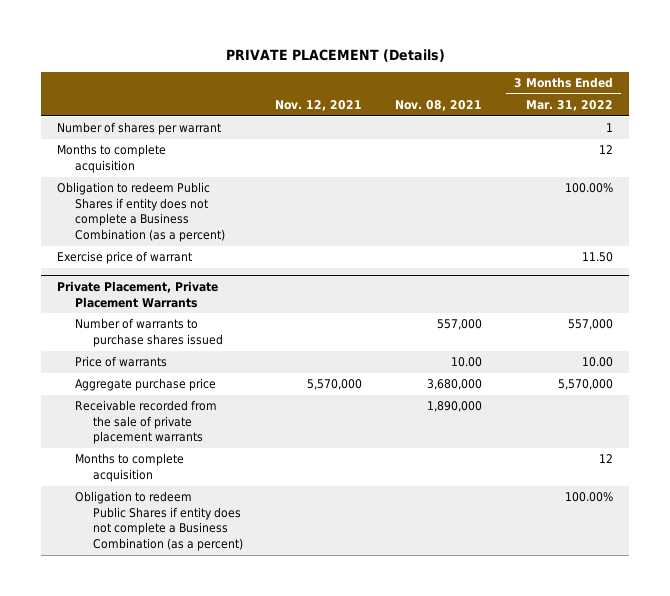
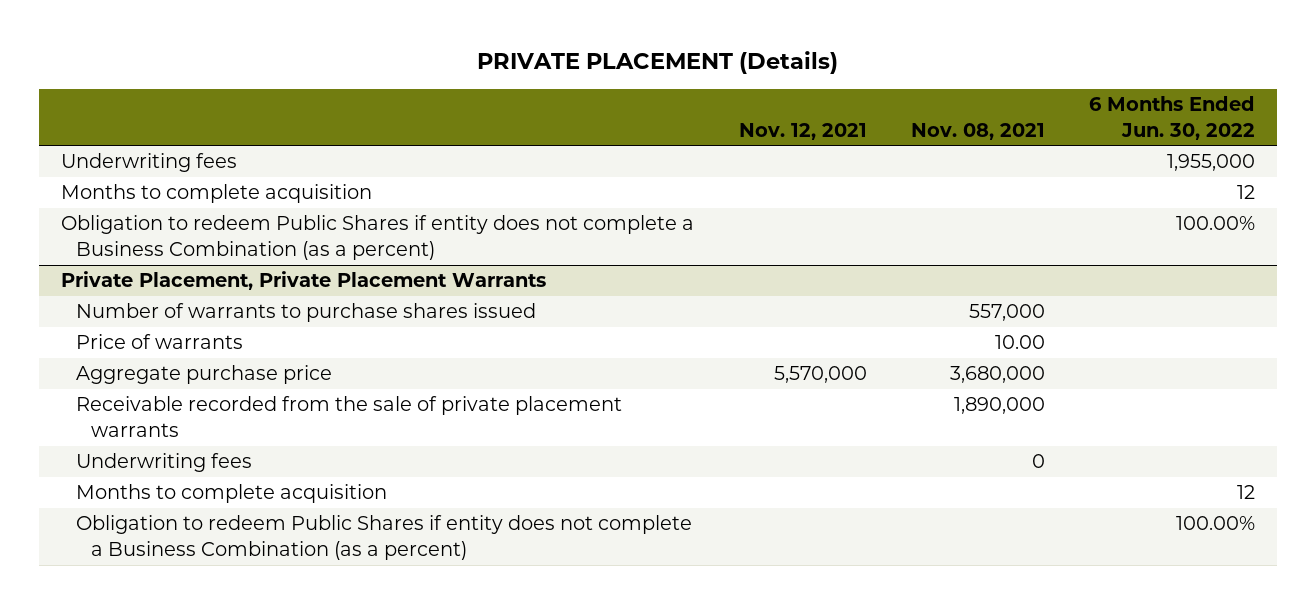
- | Nov. 12, 2021 | Nov. 08, 2021 | 3 Months Ended Mar. 31, 2022
+ | Nov. 12, 2021 | Nov. 08, 2021 | 6 Months Ended Jun. 30, 2022
- Number of shares per warrant | | | 1
+ Underwriting fees | | | 1,955,000
- Exercise price of warrant | | | 11.50
@ Private Placement, Private Placement Warrants
+ Underwriting fees | | 0 |

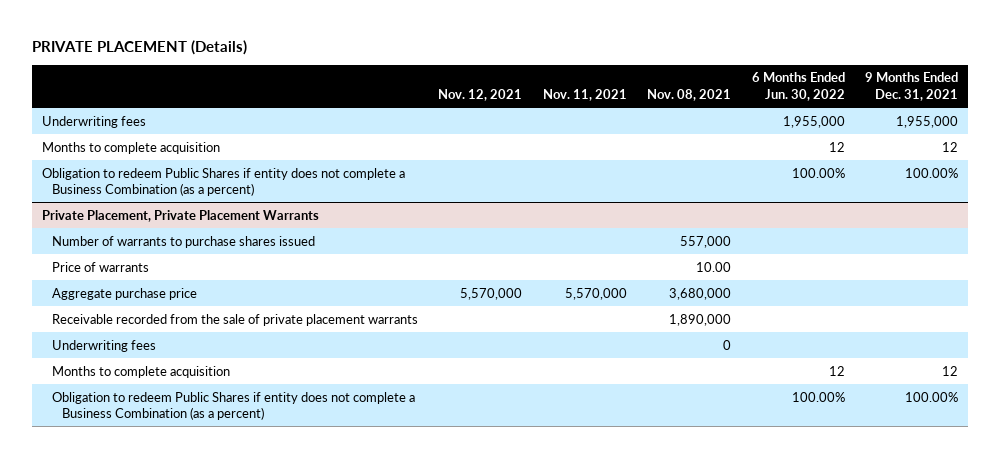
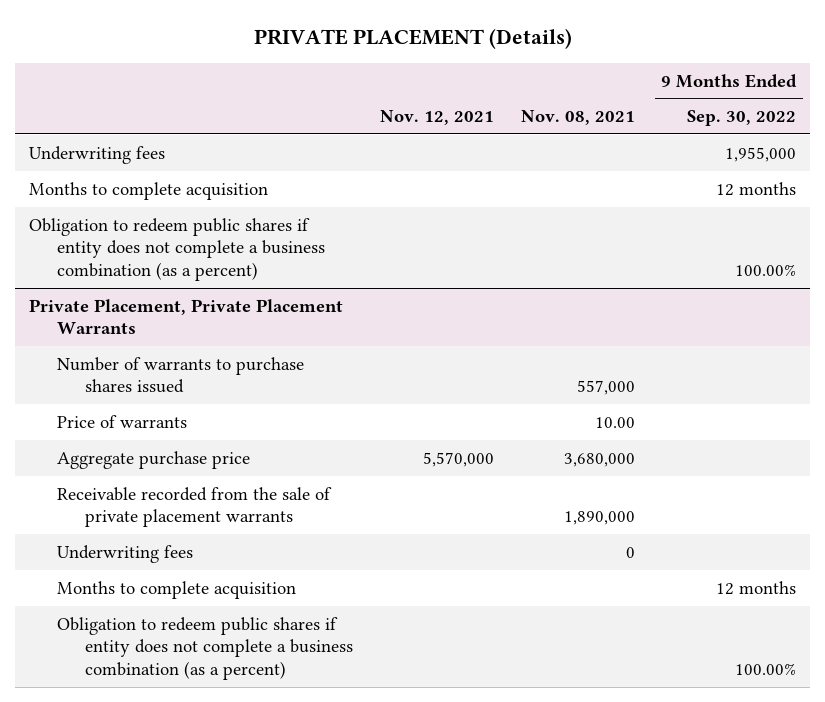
- | Nov. 12, 2021 | Nov. 11, 2021 | Nov. 08, 2021 | 6 Months Ended Jun. 30, 2022 | 9 Months Ended Dec. 31, 2021
+ | Nov. 12, 2021 | Nov. 08, 2021 | 9 Months Ended Sep. 30, 2022
- Obligation to redeem Public Shares if entity does not complete a Business Combination (as a percent) | | | | 100.00% | 100.00%
+ Obligation to redeem public shares if entity does not complete a business combination (as a percent) | | | 100.00%
@ Private Placement, Private Placement Warrants
- Obligation to redeem Public Shares if entity does not complete a Business Combination (as a percent) | | | | 100.00% | 100.00%
+ Obligation to redeem public shares if entity does not complete a business combination (as a percent) | | | 100.00%

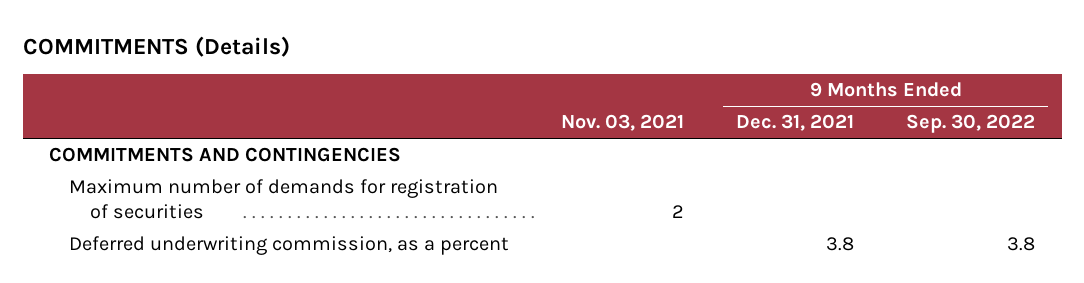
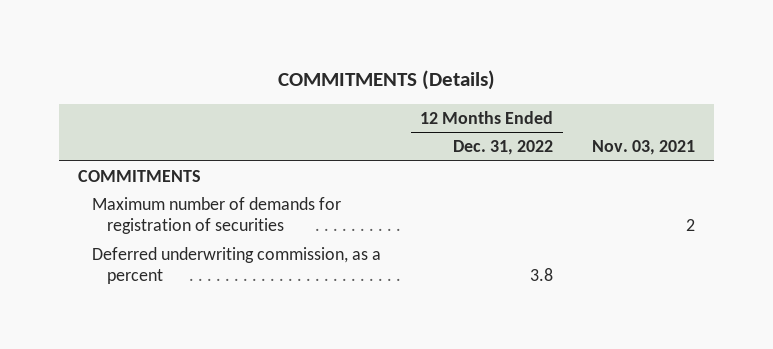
- | Nov. 03, 2021 | 9 Months Ended Dec. 31, 2021 | 9 Months Ended Sep. 30, 2022
+ | 12 Months Ended Dec. 31, 2022 | Nov. 03, 2021
- COMMITMENTS AND CONTINGENCIES
+ COMMITMENTS

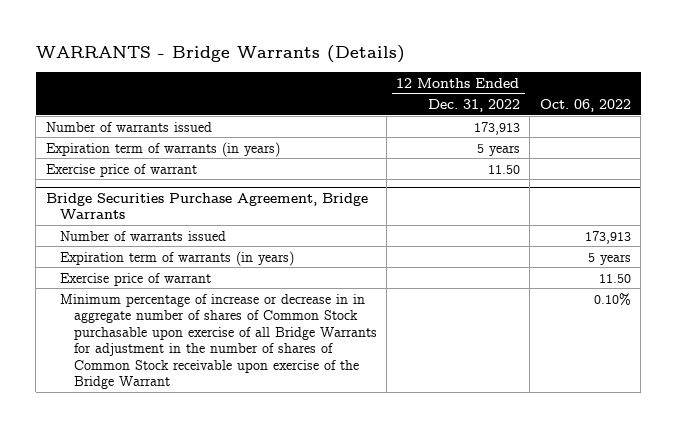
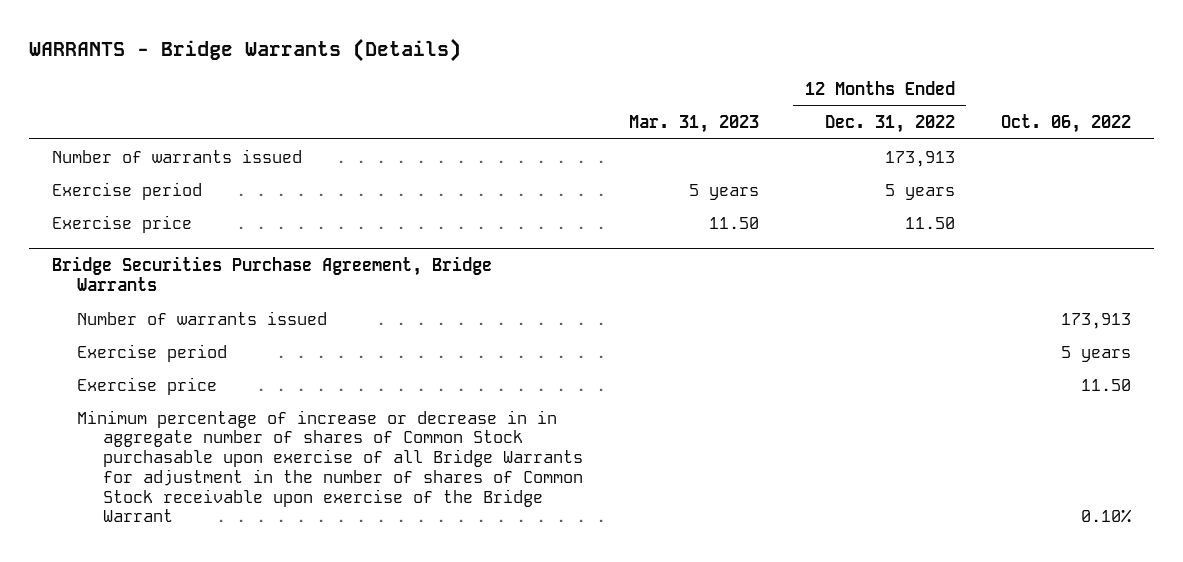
- | 12 Months Ended Dec. 31, 2022 | Oct. 06, 2022
+ | Mar. 31, 2023 | 12 Months Ended Dec. 31, 2022 | Oct. 06, 2022
- Expiration term of warrants (in years) | 5 years |
- Exercise price of warrant | 11.50 |
+ Exercise period | 5 years | 5 years |
+ Exercise price | 11.50 | 11.50 |
@ Bridge Securities Purchase Agreement, Bridge Warrants
- Expiration term of warrants (in years) | | 5 years
- Exercise price of warrant | | 11.50
+ Exercise period | | | 5 years
+ Exercise price | | | 11.50

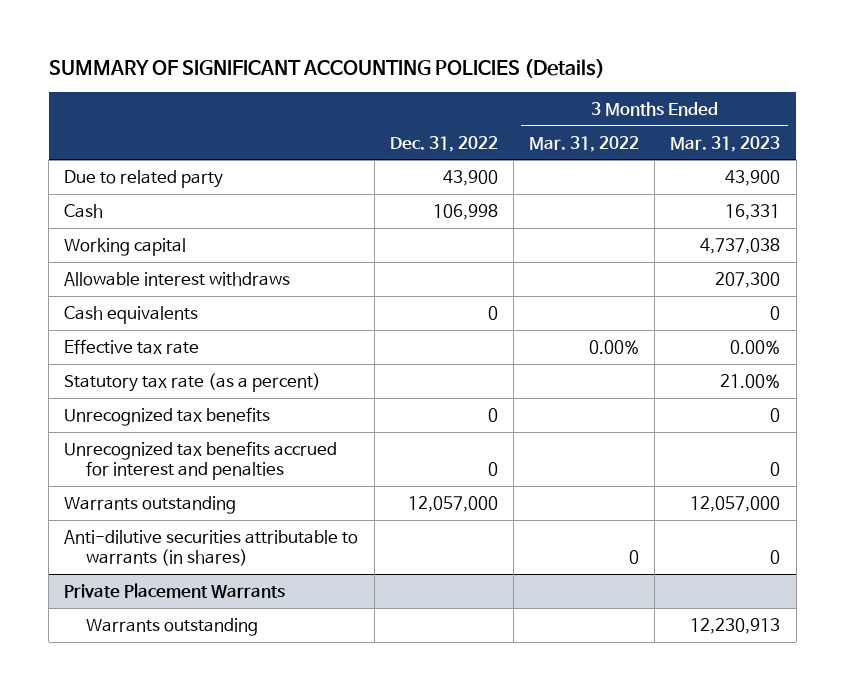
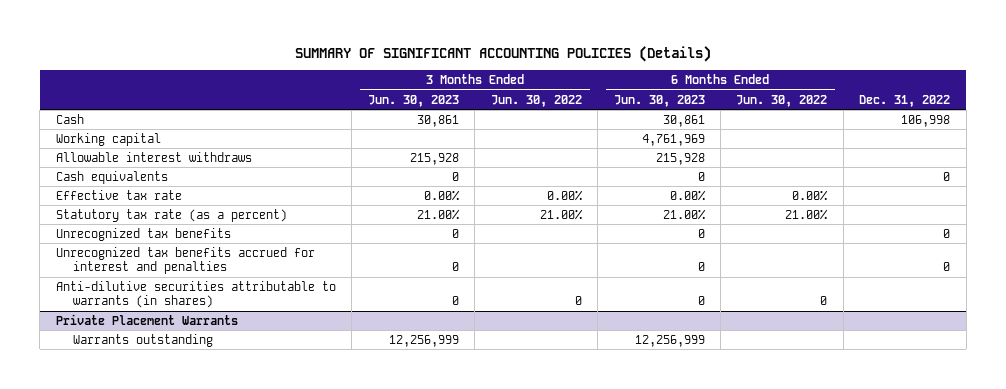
- | Dec. 31, 2022 | 3 Months Ended Mar. 31, 2022 | 3 Months Ended Mar. 31, 2023
+ | 3 Months Ended Jun. 30, 2023 | 3 Months Ended Jun. 30, 2022 | 6 Months Ended Jun. 30, 2023 | 6 Months Ended Jun. 30, 2022 | Dec. 31, 2022
- Due to related party | 43,900 | | 43,900
- Warrants outstanding | 12,057,000 | | 12,057,000

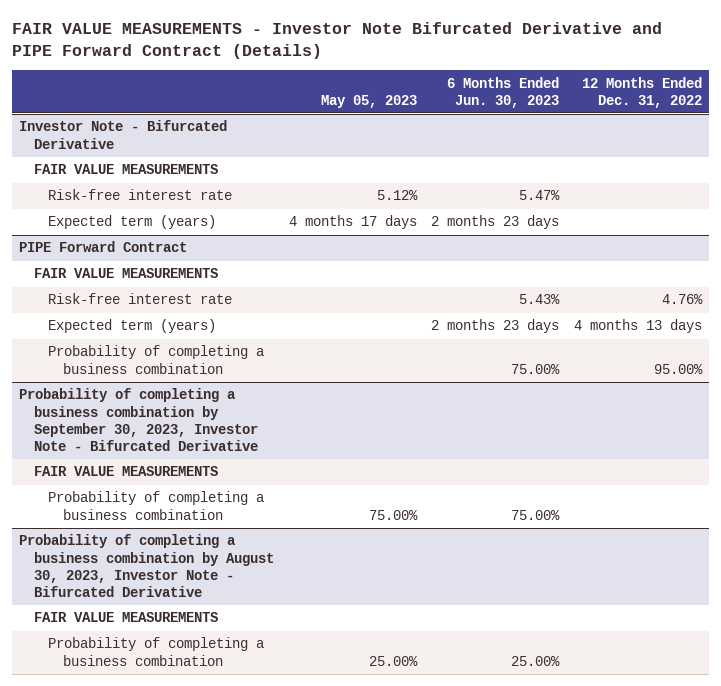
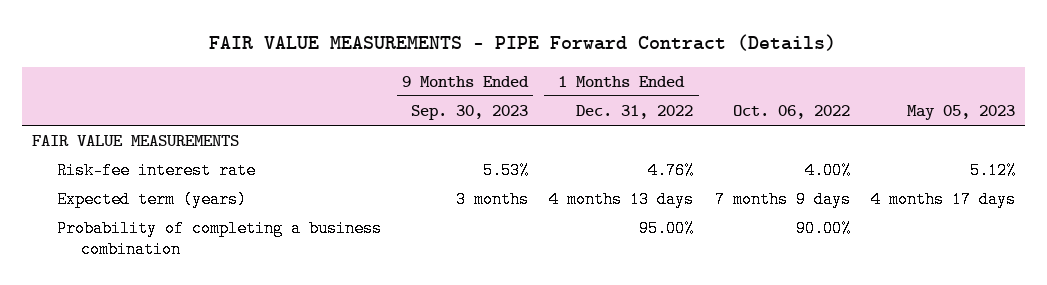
- FAIR VALUE MEASUREMENTS - Investor Note Bifurcated Derivative and PIPE Forward Contract (Details)
+ FAIR VALUE MEASUREMENTS - PIPE Forward Contract (Details)
- | May 05, 2023 | 6 Months Ended Jun. 30, 2023 | 12 Months Ended Dec. 31, 2022
+ | 9 Months Ended Sep. 30, 2023 | 1 Months Ended Dec. 31, 2022 | Oct. 06, 2022 | May 05, 2023
- Investor Note - Bifurcated Derivative
- Risk-free interest rate | 5.12% | 5.47% |
+ Risk-fee interest rate | 5.53% | 4.76% | 4.00% | 5.12%
- PIPE Forward Contract
- FAIR VALUE MEASUREMENTS
- Risk-free interest rate | | 5.43% | 4.76%
- Expected term (years) | | 2 months 23 days | 4 months 13 days
- Probability of completing a business combination | | 75.00% | 95.00%
- Probability of completing a business combination by September 30, 2023, Investor Note - Bifurcated Derivative
- FAIR VALUE MEASUREMENTS
- Probability of completing a business combination | 75.00% | 75.00% |
- Probability of completing a business combination by August 30, 2023, Investor Note - Bifurcated Derivative
- FAIR VALUE MEASUREMENTS
- Probability of completing a business combination | 25.00% | 25.00% |
+ Probability of completing a business combination | | 95.00% | 90.00% |

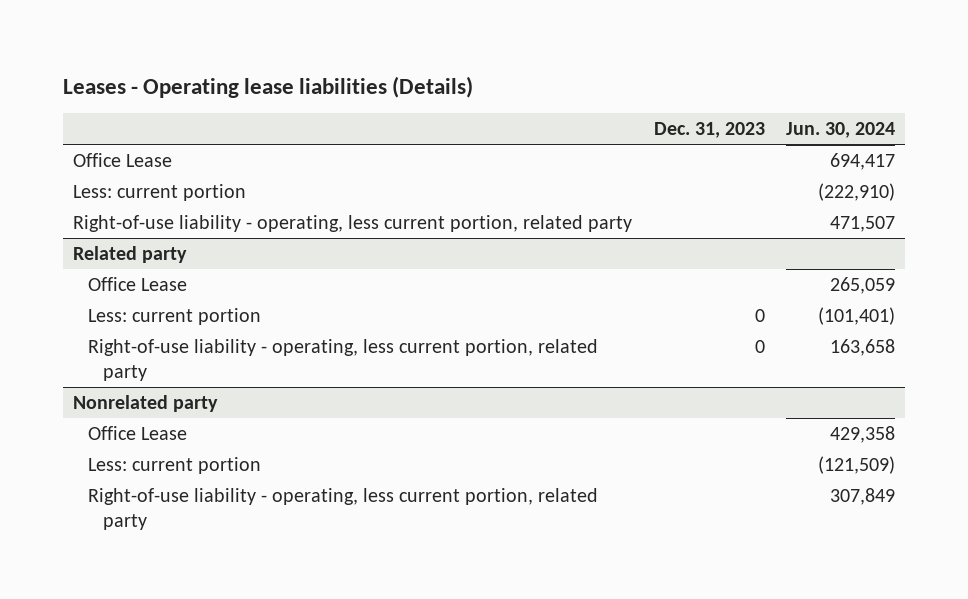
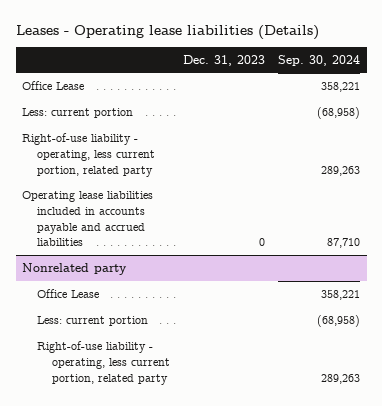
- | Dec. 31, 2023 | Jun. 30, 2024
+ | Dec. 31, 2023 | Sep. 30, 2024
- Related party
- Office Lease | | 265,059
- Less: current portion | 0 | (101,401)
- Right-of-use liability - operating, less current portion, related party | 0 | 163,658
+ Operating lease liabilities included in accounts payable and accrued liabilities | 0 | 87,710

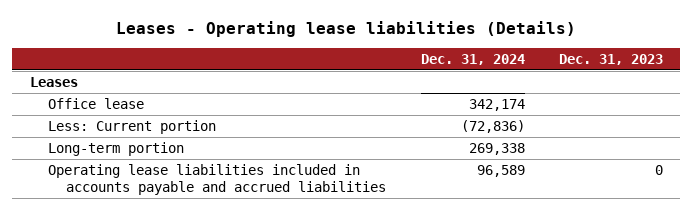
- | Dec. 31, 2023 | Sep. 30, 2024
+ | Dec. 31, 2024 | Dec. 31, 2023
- Office Lease | | 358,221
- Less: current portion | | (68,958)
- Right-of-use liability - operating, less current portion, related party | | 289,263
+ Leases
+ Office lease | 342,174 |
+ Less: Current portion | (72,836) |
+ Long-term portion | 269,338 |
- Nonrelated party
- Office Lease | | 358,221
- Less: current portion | | (68,958)
- Right-of-use liability - operating, less current portion, related party | | 289,263

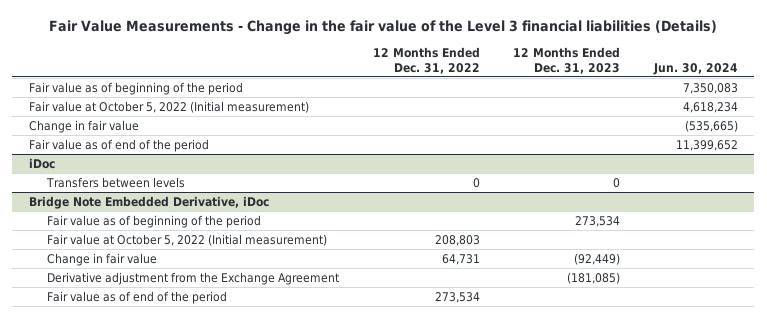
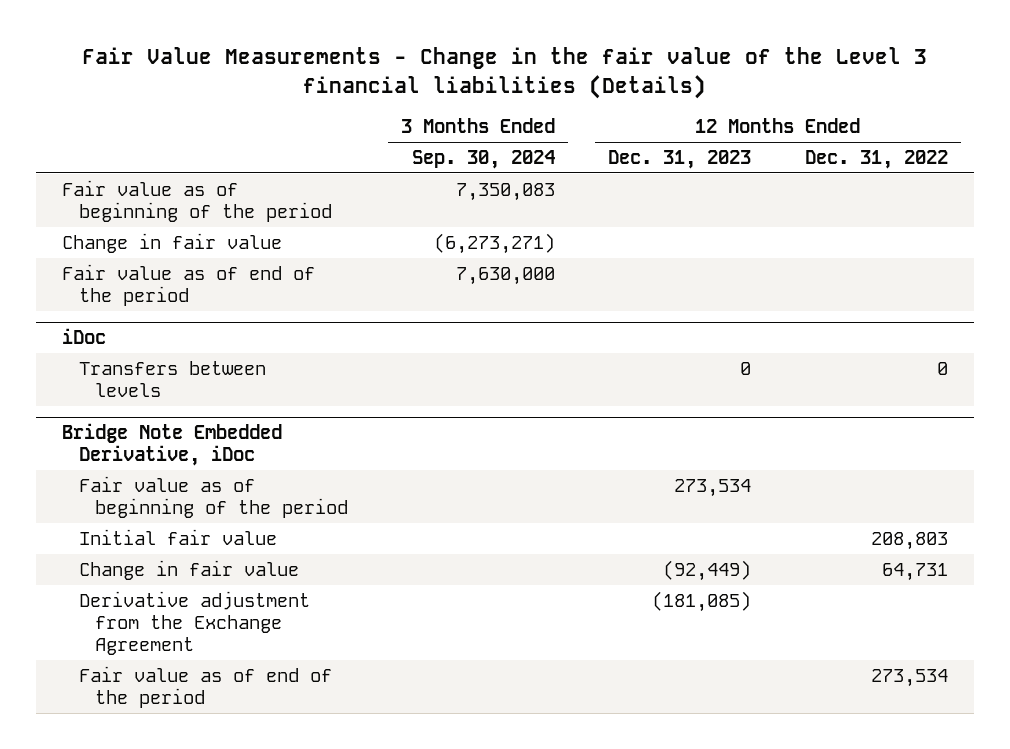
- | 12 Months Ended Dec. 31, 2022 | 12 Months Ended Dec. 31, 2023 | Jun. 30, 2024
+ | 3 Months Ended Sep. 30, 2024 | 12 Months Ended Dec. 31, 2023 | 12 Months Ended Dec. 31, 2022
- Fair value at October 5, 2022 (Initial measurement) | | | 4,618,234
@ Bridge Note Embedded Derivative, iDoc
- Fair value at October 5, 2022 (Initial measurement) | 208,803 | |
+ Initial fair value | | | 208,803

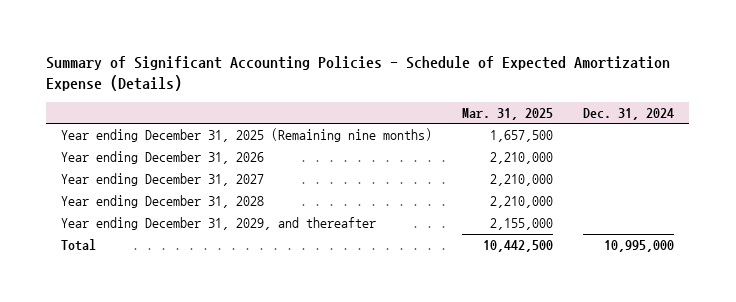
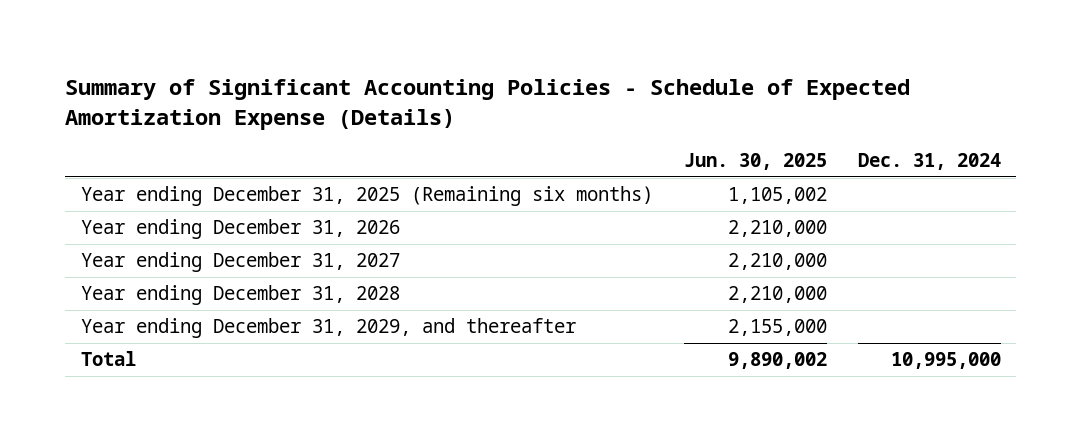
- | Mar. 31, 2025 | Dec. 31, 2024
+ | Jun. 30, 2025 | Dec. 31, 2024
- Year ending December 31, 2025 (Remaining nine months) | 1,657,500 |
+ Year ending December 31, 2025 (Remaining six months) | 1,105,002 |

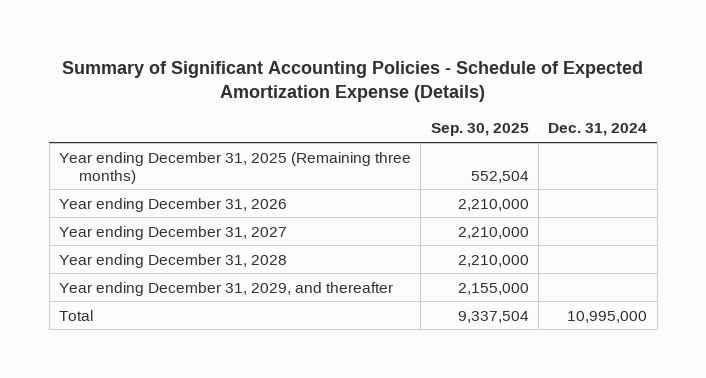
- | Jun. 30, 2025 | Dec. 31, 2024
+ | Sep. 30, 2025 | Dec. 31, 2024
- Year ending December 31, 2025 (Remaining six months) | 1,105,002 |
+ Year ending December 31, 2025 (Remaining three months) | 552,504 |

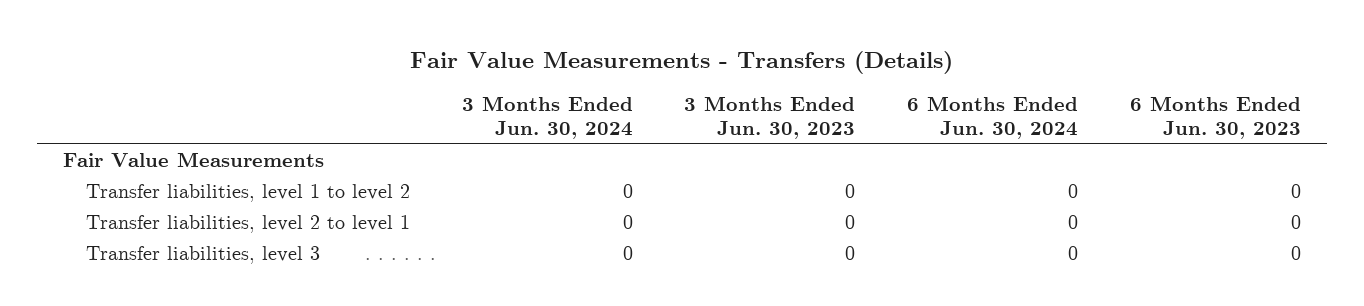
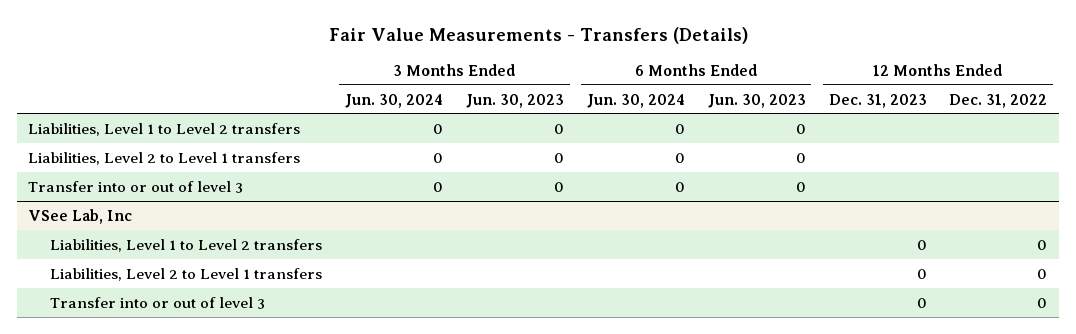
- | 3 Months Ended Jun. 30, 2024 | 3 Months Ended Jun. 30, 2023 | 6 Months Ended Jun. 30, 2024 | 6 Months Ended Jun. 30, 2023
+ | 3 Months Ended Jun. 30, 2024 | 3 Months Ended Jun. 30, 2023 | 6 Months Ended Jun. 30, 2024 | 6 Months Ended Jun. 30, 2023 | 12 Months Ended Dec. 31, 2023 | 12 Months Ended Dec. 31, 2022
- Fair Value Measurements
- Transfer liabilities, level 1 to level 2 | 0 | 0 | 0 | 0
- Transfer liabilities, level 2 to level 1 | 0 | 0 | 0 | 0
- Transfer liabilities, level 3 | 0 | 0 | 0 | 0
+ Liabilities, Level 1 to Level 2 transfers | 0 | 0 | 0 | 0 | |
+ Liabilities, Level 2 to Level 1 transfers | 0 | 0 | 0 | 0 | |
+ Transfer into or out of level 3 | 0 | 0 | 0 | 0 | |
+ VSee Lab, Inc
+ Liabilities, Level 1 to Level 2 transfers | | | | | 0 | 0
+ Liabilities, Level 2 to Level 1 transfers | | | | | 0 | 0
+ Transfer into or out of level 3 | | | | | 0 | 0

